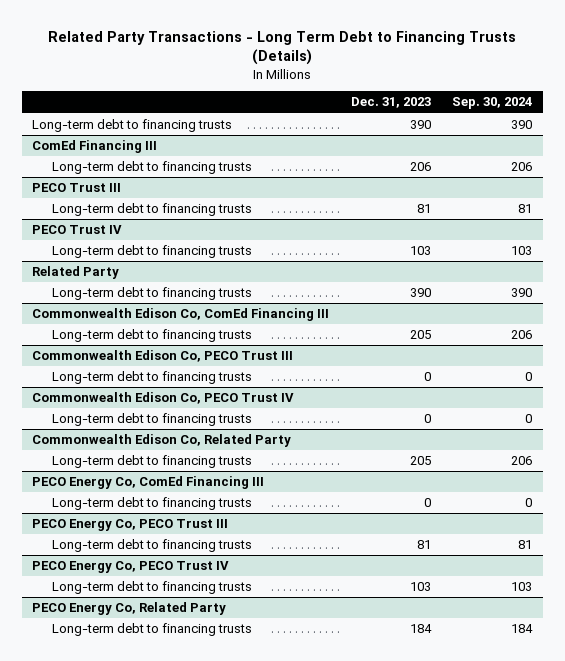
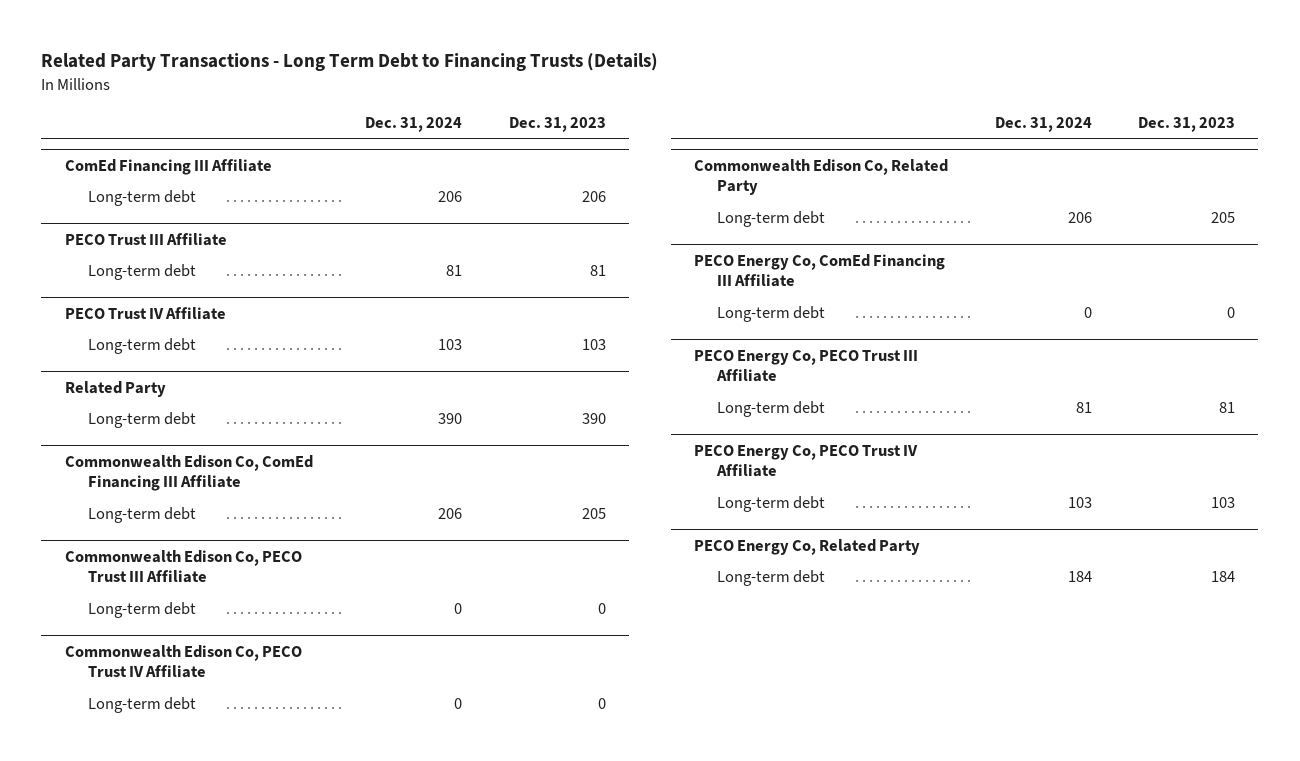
- | Dec. 31, 2023 | Sep. 30, 2024
+ | Dec. 31, 2024 | Dec. 31, 2023
- Long-term debt to financing trusts | 390 | 390
- ComEd Financing III
- Long-term debt to financing trusts | 206 | 206
- PECO Trust III
- Long-term debt to financing trusts | 81 | 81
- PECO Trust IV
- Long-term debt to financing trusts | 103 | 103
+ ComEd Financing III Affiliate
+ Long-term debt | 206 | 206
+ PECO Trust III Affiliate
+ Long-term debt | 81 | 81
+ PECO Trust IV Affiliate
+ Long-term debt | 103 | 103
@ Related Party
- Long-term debt to financing trusts | 390 | 390
- Commonwealth Edison Co, ComEd Financing III
- Long-term debt to financing trusts | 205 | 206
- Commonwealth Edison Co, PECO Trust III
- Long-term debt to financing trusts | 0 | 0
- Commonwealth Edison Co, PECO Trust IV
- Long-term debt to financing trusts | 0 | 0
@ Related Party
+ Long-term debt | 390 | 390
+ Commonwealth Edison Co, ComEd Financing III Affiliate
+ Long-term debt | 206 | 205
+ Commonwealth Edison Co, PECO Trust III Affiliate
+ Long-term debt | 0 | 0
+ Commonwealth Edison Co, PECO Trust IV Affiliate
+ Long-term debt | 0 | 0
@ Commonwealth Edison Co, Related Party
- Long-term debt to financing trusts | 205 | 206
- PECO Energy Co, ComEd Financing III
- Long-term debt to financing trusts | 0 | 0
- PECO Energy Co, PECO Trust III
- Long-term debt to financing trusts | 81 | 81
- PECO Energy Co, PECO Trust IV
- Long-term debt to financing trusts | 103 | 103
@ Commonwealth Edison Co, Related Party
+ Long-term debt | 206 | 205
+ PECO Energy Co, ComEd Financing III Affiliate
+ Long-term debt | 0 | 0
+ PECO Energy Co, PECO Trust III Affiliate
+ Long-term debt | 81 | 81
+ PECO Energy Co, PECO Trust IV Affiliate
+ Long-term debt | 103 | 103
@ PECO Energy Co, Related Party
- Long-term debt to financing trusts | 184 | 184
+ Long-term debt | 184 | 184

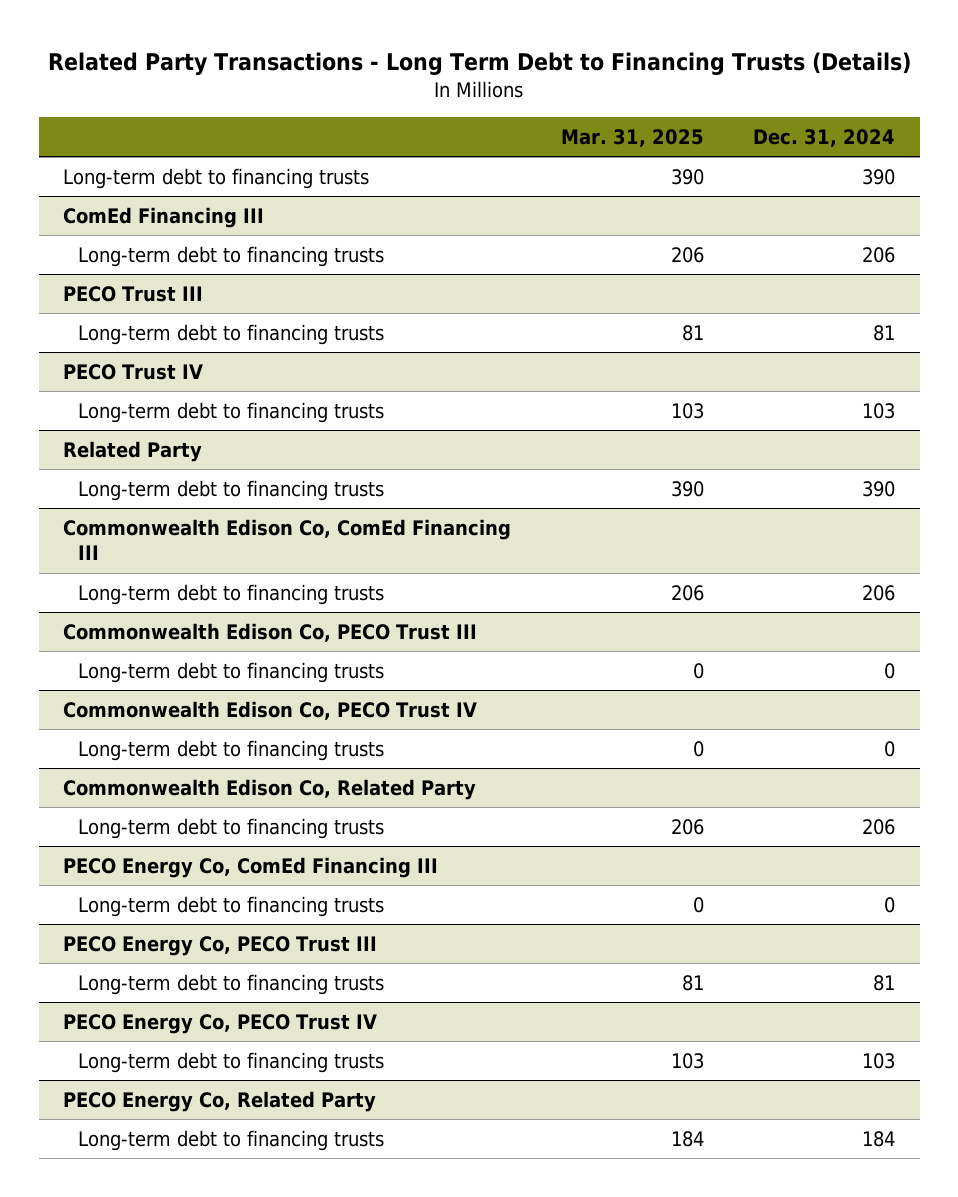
- | Dec. 31, 2024 | Dec. 31, 2023
+ | Mar. 31, 2025 | Dec. 31, 2024
- ComEd Financing III Affiliate
- Long-term debt | 206 | 206
- PECO Trust III Affiliate
- Long-term debt | 81 | 81
- PECO Trust IV Affiliate
- Long-term debt | 103 | 103
+ Long-term debt to financing trusts | 390 | 390
+ ComEd Financing III
+ Long-term debt to financing trusts | 206 | 206
+ PECO Trust III
+ Long-term debt to financing trusts | 81 | 81
+ PECO Trust IV
+ Long-term debt to financing trusts | 103 | 103
@ Related Party
- Long-term debt | 390 | 390
- Commonwealth Edison Co, ComEd Financing III Affiliate
- Long-term debt | 206 | 205
- Commonwealth Edison Co, PECO Trust III Affiliate
- Long-term debt | 0 | 0
- Commonwealth Edison Co, PECO Trust IV Affiliate
- Long-term debt | 0 | 0
@ Related Party
+ Long-term debt to financing trusts | 390 | 390
+ Commonwealth Edison Co, ComEd Financing III
+ Long-term debt to financing trusts | 206 | 206
+ Commonwealth Edison Co, PECO Trust III
+ Long-term debt to financing trusts | 0 | 0
+ Commonwealth Edison Co, PECO Trust IV
+ Long-term debt to financing trusts | 0 | 0
@ Commonwealth Edison Co, Related Party
- Long-term debt | 206 | 205
- PECO Energy Co, ComEd Financing III Affiliate
- Long-term debt | 0 | 0
- PECO Energy Co, PECO Trust III Affiliate
- Long-term debt | 81 | 81
- PECO Energy Co, PECO Trust IV Affiliate
- Long-term debt | 103 | 103
@ Commonwealth Edison Co, Related Party
+ Long-term debt to financing trusts | 206 | 206
+ PECO Energy Co, ComEd Financing III
+ Long-term debt to financing trusts | 0 | 0
+ PECO Energy Co, PECO Trust III
+ Long-term debt to financing trusts | 81 | 81
+ PECO Energy Co, PECO Trust IV
+ Long-term debt to financing trusts | 103 | 103
@ PECO Energy Co, Related Party
- Long-term debt | 184 | 184
+ Long-term debt to financing trusts | 184 | 184

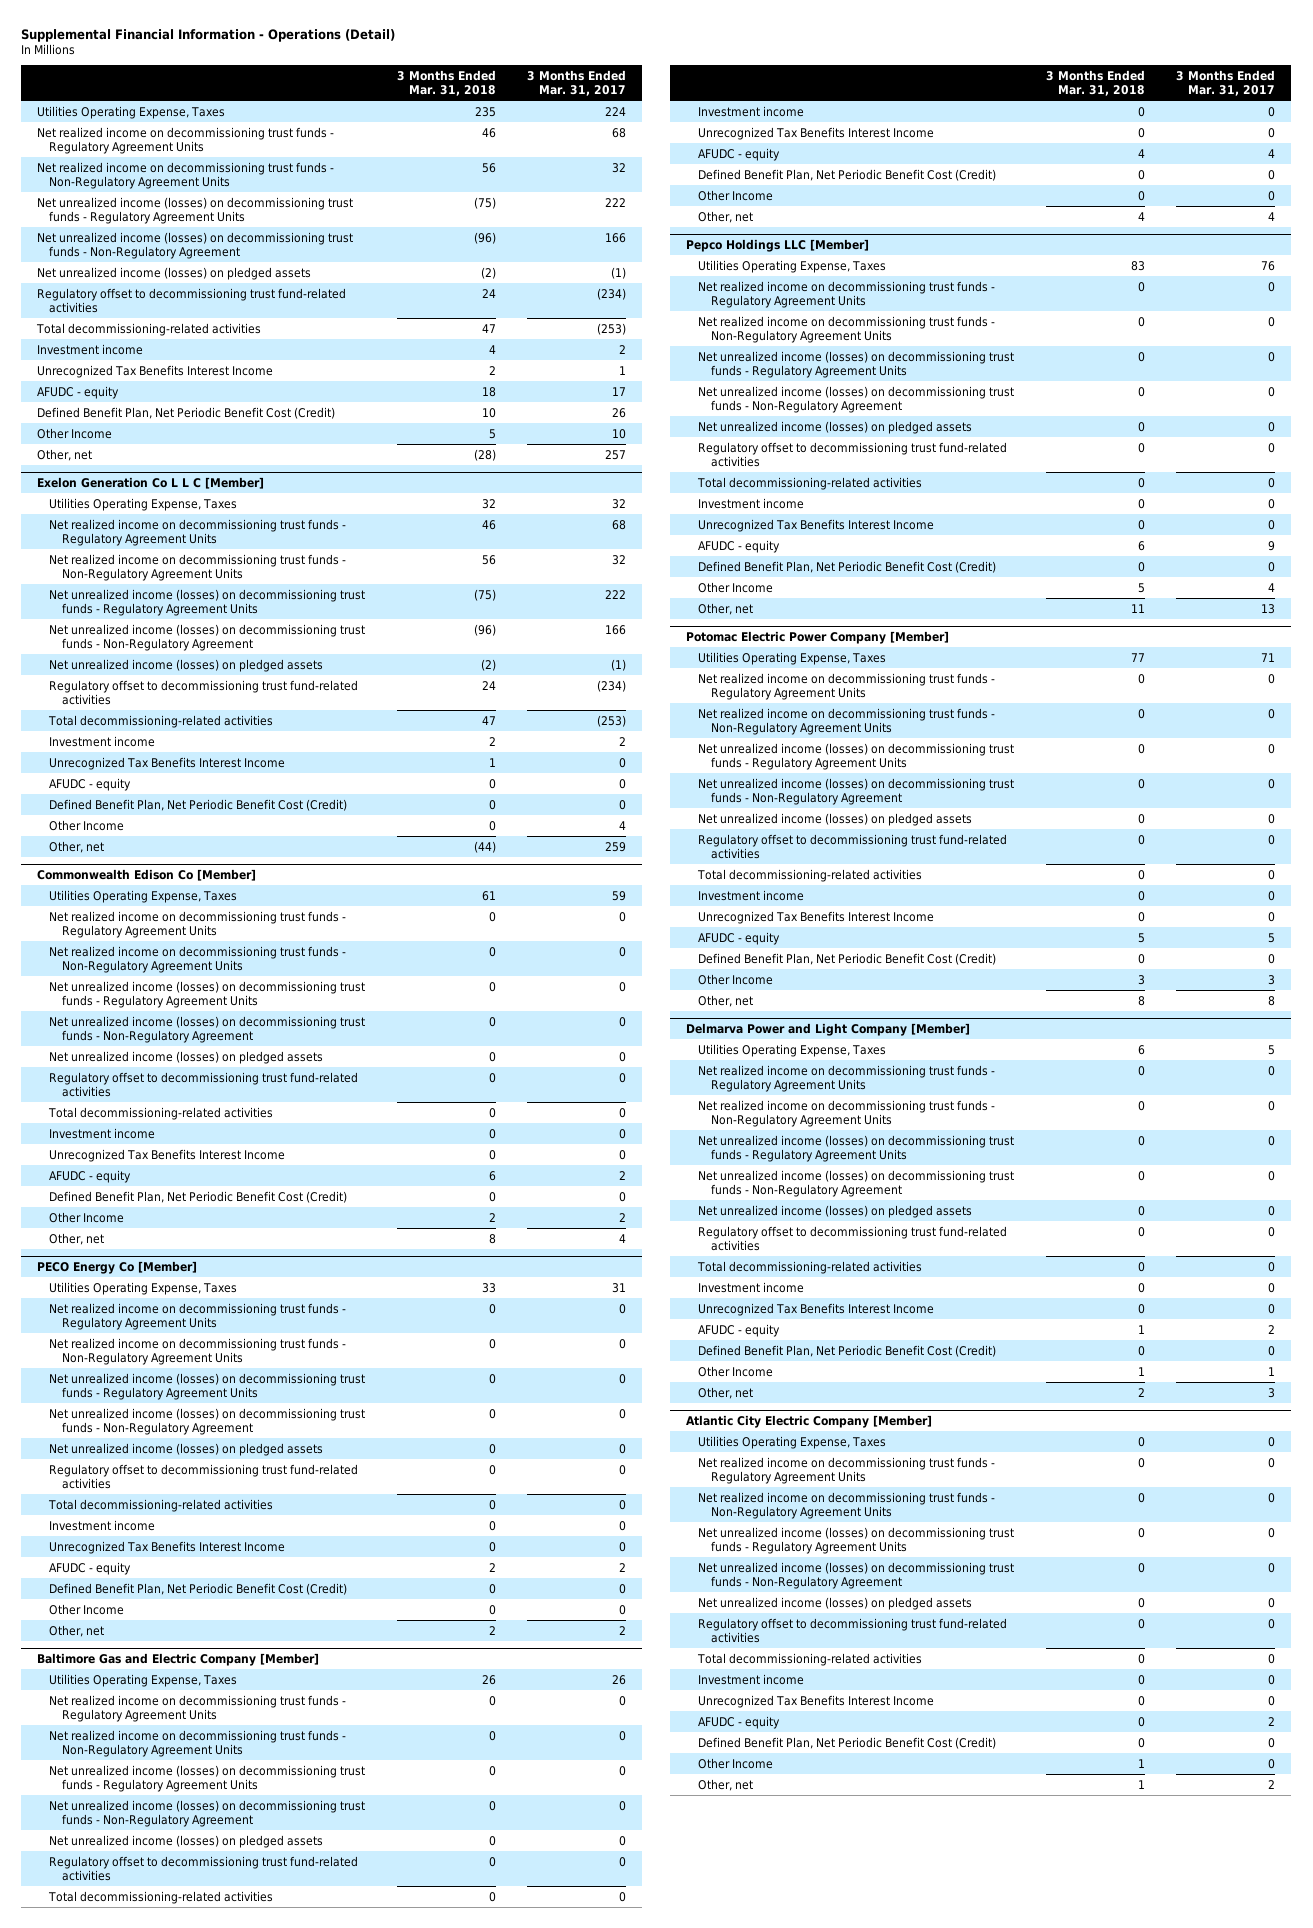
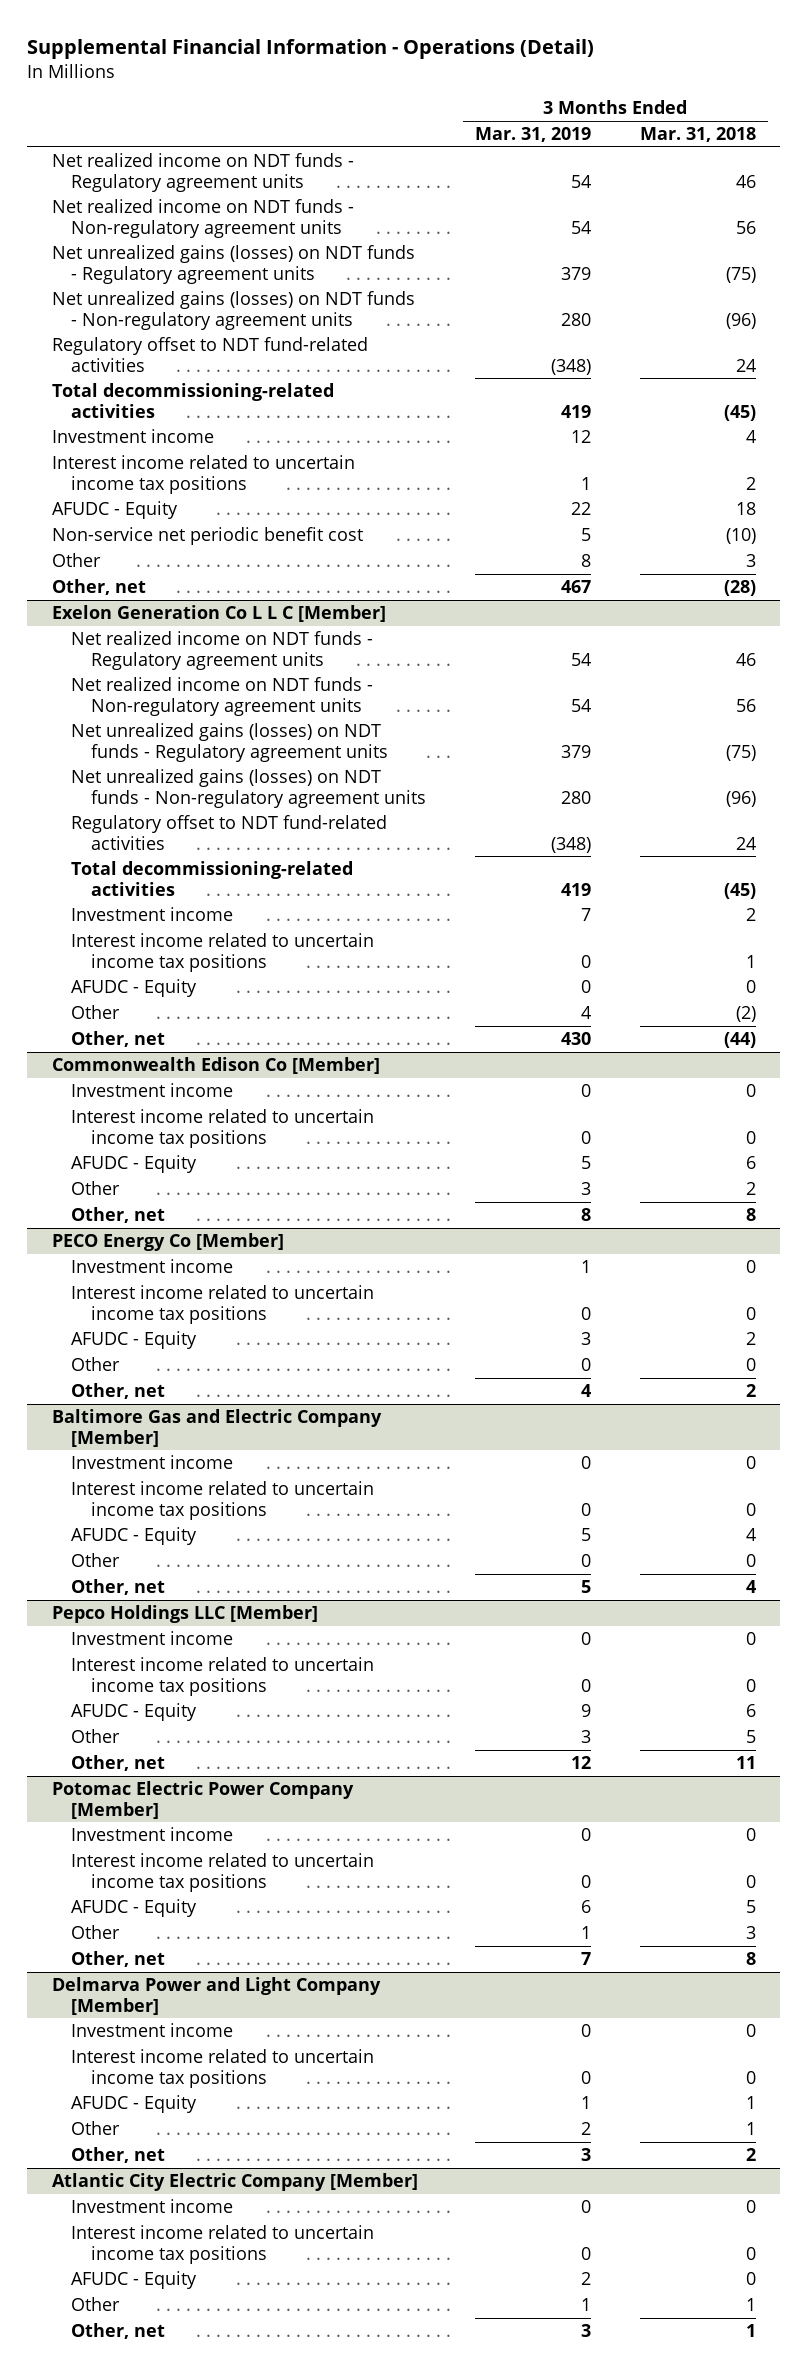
- | 3 Months Ended Mar. 31, 2018 | 3 Months Ended Mar. 31, 2017
+ | 3 Months Ended Mar. 31, 2019 | 3 Months Ended Mar. 31, 2018
- Utilities Operating Expense, Taxes | 235 | 224
- Net realized income on decommissioning trust funds - Regulatory Agreement Units | 46 | 68
- Net realized income on decommissioning trust funds - Non-Regulatory Agreement Units | 56 | 32
- Net unrealized income (losses) on decommissioning trust funds - Regulatory Agreement Units | (75) | 222
- Net unrealized income (losses) on decommissioning trust funds - Non-Regulatory Agreement | (96) | 166
- Net unrealized income (losses) on pledged assets | (2) | (1)
- Regulatory offset to decommissioning trust fund-related activities | 24 | (234)
- Total decommissioning-related activities | 47 | (253)
+ Net realized income on NDT funds - Regulatory agreement units | 54 | 46
+ Net realized income on NDT funds - Non-regulatory agreement units | 54 | 56
+ Net unrealized gains (losses) on NDT funds - Regulatory agreement units | 379 | (75)
+ Net unrealized gains (losses) on NDT funds - Non-regulatory agreement units | 280 | (96)
+ Regulatory offset to NDT fund-related activities | (348) | 24
+ Total decommissioning-related activities | 419 | (45)
- Unrecognized Tax Benefits Interest Income | 2 | 1
- AFUDC - equity | 18 | 17
- Defined Benefit Plan, Net Periodic Benefit Cost (Credit) | 10 | 26
- Other Income | 5 | 10
+ Interest income related to uncertain income tax positions | 1 | 2
+ AFUDC - Equity | 22 | 18
+ Non-service net periodic benefit cost | 5 | (10)
+ Other | 8 | 3
@ Exelon Generation Co L L C [Member]
- Utilities Operating Expense, Taxes | 32 | 32
- Net realized income on decommissioning trust funds - Regulatory Agreement Units | 46 | 68
- Net realized income on decommissioning trust funds - Non-Regulatory Agreement Units | 56 | 32
- Net unrealized income (losses) on decommissioning trust funds - Regulatory Agreement Units | (75) | 222
- Net unrealized income (losses) on decommissioning trust funds - Non-Regulatory Agreement | (96) | 166
- Net unrealized income (losses) on pledged assets | (2) | (1)
- Regulatory offset to decommissioning trust fund-related activities | 24 | (234)
- Total decommissioning-related activities | 47 | (253)
+ Net realized income on NDT funds - Regulatory agreement units | 54 | 46
+ Net realized income on NDT funds - Non-regulatory agreement units | 54 | 56
+ Net unrealized gains (losses) on NDT funds - Regulatory agreement units | 379 | (75)
+ Net unrealized gains (losses) on NDT funds - Non-regulatory agreement units | 280 | (96)
+ Regulatory offset to NDT fund-related activities | (348) | 24
+ Total decommissioning-related activities | 419 | (45)
- Unrecognized Tax Benefits Interest Income | 1 | 0
- AFUDC - equity | 0 | 0
- Defined Benefit Plan, Net Periodic Benefit Cost (Credit) | 0 | 0
- Other Income | 0 | 4
+ Interest income related to uncertain income tax positions | 0 | 1
+ AFUDC - Equity | 0 | 0
+ Other | 4 | (2)
@ Commonwealth Edison Co [Member]
- Utilities Operating Expense, Taxes | 61 | 59
- Net realized income on decommissioning trust funds - Regulatory Agreement Units | 0 | 0
- Net realized income on decommissioning trust funds - Non-Regulatory Agreement Units | 0 | 0
- Net unrealized income (losses) on decommissioning trust funds - Regulatory Agreement Units | 0 | 0
- Net unrealized income (losses) on decommissioning trust funds - Non-Regulatory Agreement | 0 | 0
- Net unrealized income (losses) on pledged assets | 0 | 0
- Regulatory offset to decommissioning trust fund-related activities | 0 | 0
- Total decommissioning-related activities | 0 | 0
- Unrecognized Tax Benefits Interest Income | 0 | 0
- AFUDC - equity | 6 | 2
- Defined Benefit Plan, Net Periodic Benefit Cost (Credit) | 0 | 0
- Other Income | 2 | 2
+ Interest income related to uncertain income tax positions | 0 | 0
+ AFUDC - Equity | 5 | 6
+ Other | 3 | 2
@ PECO Energy Co [Member]
- Utilities Operating Expense, Taxes | 33 | 31
- Net realized income on decommissioning trust funds - Regulatory Agreement Units | 0 | 0
- Net realized income on decommissioning trust funds - Non-Regulatory Agreement Units | 0 | 0
- Net unrealized income (losses) on decommissioning trust funds - Regulatory Agreement Units | 0 | 0
- Net unrealized income (losses) on decommissioning trust funds - Non-Regulatory Agreement | 0 | 0
- Net unrealized income (losses) on pledged assets | 0 | 0
- Regulatory offset to decommissioning trust fund-related activities | 0 | 0
- Total decommissioning-related activities | 0 | 0
- Unrecognized Tax Benefits Interest Income | 0 | 0
- AFUDC - equity | 2 | 2
- Defined Benefit Plan, Net Periodic Benefit Cost (Credit) | 0 | 0
- Other Income | 0 | 0
+ Interest income related to uncertain income tax positions | 0 | 0
+ AFUDC - Equity | 3 | 2
+ Other | 0 | 0
@ Baltimore Gas and Electric Company [Member]
- Utilities Operating Expense, Taxes | 26 | 26
- Net realized income on decommissioning trust funds - Regulatory Agreement Units | 0 | 0
- Net realized income on decommissioning trust funds - Non-Regulatory Agreement Units | 0 | 0
- Net unrealized income (losses) on decommissioning trust funds - Regulatory Agreement Units | 0 | 0
- Net unrealized income (losses) on decommissioning trust funds - Non-Regulatory Agreement | 0 | 0
- Net unrealized income (losses) on pledged assets | 0 | 0
- Regulatory offset to decommissioning trust fund-related activities | 0 | 0
- Total decommissioning-related activities | 0 | 0
- Unrecognized Tax Benefits Interest Income | 0 | 0
- AFUDC - equity | 4 | 4
- Defined Benefit Plan, Net Periodic Benefit Cost (Credit) | 0 | 0
- Other Income | 0 | 0
+ Interest income related to uncertain income tax positions | 0 | 0
+ AFUDC - Equity | 5 | 4
+ Other | 0 | 0
@ Pepco Holdings LLC [Member]
- Utilities Operating Expense, Taxes | 83 | 76
- Net realized income on decommissioning trust funds - Regulatory Agreement Units | 0 | 0
- Net realized income on decommissioning trust funds - Non-Regulatory Agreement Units | 0 | 0
- Net unrealized income (losses) on decommissioning trust funds - Regulatory Agreement Units | 0 | 0
- Net unrealized income (losses) on decommissioning trust funds - Non-Regulatory Agreement | 0 | 0
- Net unrealized income (losses) on pledged assets | 0 | 0
- Regulatory offset to decommissioning trust fund-related activities | 0 | 0
- Total decommissioning-related activities | 0 | 0
- Unrecognized Tax Benefits Interest Income | 0 | 0
- AFUDC - equity | 6 | 9
- Defined Benefit Plan, Net Periodic Benefit Cost (Credit) | 0 | 0
- Other Income | 5 | 4
+ Interest income related to uncertain income tax positions | 0 | 0
+ AFUDC - Equity | 9 | 6
+ Other | 3 | 5
@ Potomac Electric Power Company [Member]
- Utilities Operating Expense, Taxes | 77 | 71
- Net realized income on decommissioning trust funds - Regulatory Agreement Units | 0 | 0
- Net realized income on decommissioning trust funds - Non-Regulatory Agreement Units | 0 | 0
- Net unrealized income (losses) on decommissioning trust funds - Regulatory Agreement Units | 0 | 0
- Net unrealized income (losses) on decommissioning trust funds - Non-Regulatory Agreement | 0 | 0
- Net unrealized income (losses) on pledged assets | 0 | 0
- Regulatory offset to decommissioning trust fund-related activities | 0 | 0
- Total decommissioning-related activities | 0 | 0
- Unrecognized Tax Benefits Interest Income | 0 | 0
- AFUDC - equity | 5 | 5
- Defined Benefit Plan, Net Periodic Benefit Cost (Credit) | 0 | 0
- Other Income | 3 | 3
+ Interest income related to uncertain income tax positions | 0 | 0
+ AFUDC - Equity | 6 | 5
+ Other | 1 | 3
@ Delmarva Power and Light Company [Member]
- Utilities Operating Expense, Taxes | 6 | 5
- Net realized income on decommissioning trust funds - Regulatory Agreement Units | 0 | 0
- Net realized income on decommissioning trust funds - Non-Regulatory Agreement Units | 0 | 0
- Net unrealized income (losses) on decommissioning trust funds - Regulatory Agreement Units | 0 | 0
- Net unrealized income (losses) on decommissioning trust funds - Non-Regulatory Agreement | 0 | 0
- Net unrealized income (losses) on pledged assets | 0 | 0
- Regulatory offset to decommissioning trust fund-related activities | 0 | 0
- Total decommissioning-related activities | 0 | 0
- Unrecognized Tax Benefits Interest Income | 0 | 0
- AFUDC - equity | 1 | 2
- Defined Benefit Plan, Net Periodic Benefit Cost (Credit) | 0 | 0
- Other Income | 1 | 1
+ Interest income related to uncertain income tax positions | 0 | 0
+ AFUDC - Equity | 1 | 1
+ Other | 2 | 1
@ Atlantic City Electric Company [Member]
- Utilities Operating Expense, Taxes | 0 | 0
- Net realized income on decommissioning trust funds - Regulatory Agreement Units | 0 | 0
- Net realized income on decommissioning trust funds - Non-Regulatory Agreement Units | 0 | 0
- Net unrealized income (losses) on decommissioning trust funds - Regulatory Agreement Units | 0 | 0
- Net unrealized income (losses) on decommissioning trust funds - Non-Regulatory Agreement | 0 | 0
- Net unrealized income (losses) on pledged assets | 0 | 0
- Regulatory offset to decommissioning trust fund-related activities | 0 | 0
- Total decommissioning-related activities | 0 | 0
- Unrecognized Tax Benefits Interest Income | 0 | 0
- AFUDC - equity | 0 | 2
- Defined Benefit Plan, Net Periodic Benefit Cost (Credit) | 0 | 0
- Other Income | 1 | 0
+ Interest income related to uncertain income tax positions | 0 | 0
+ AFUDC - Equity | 2 | 0
+ Other | 1 | 1

